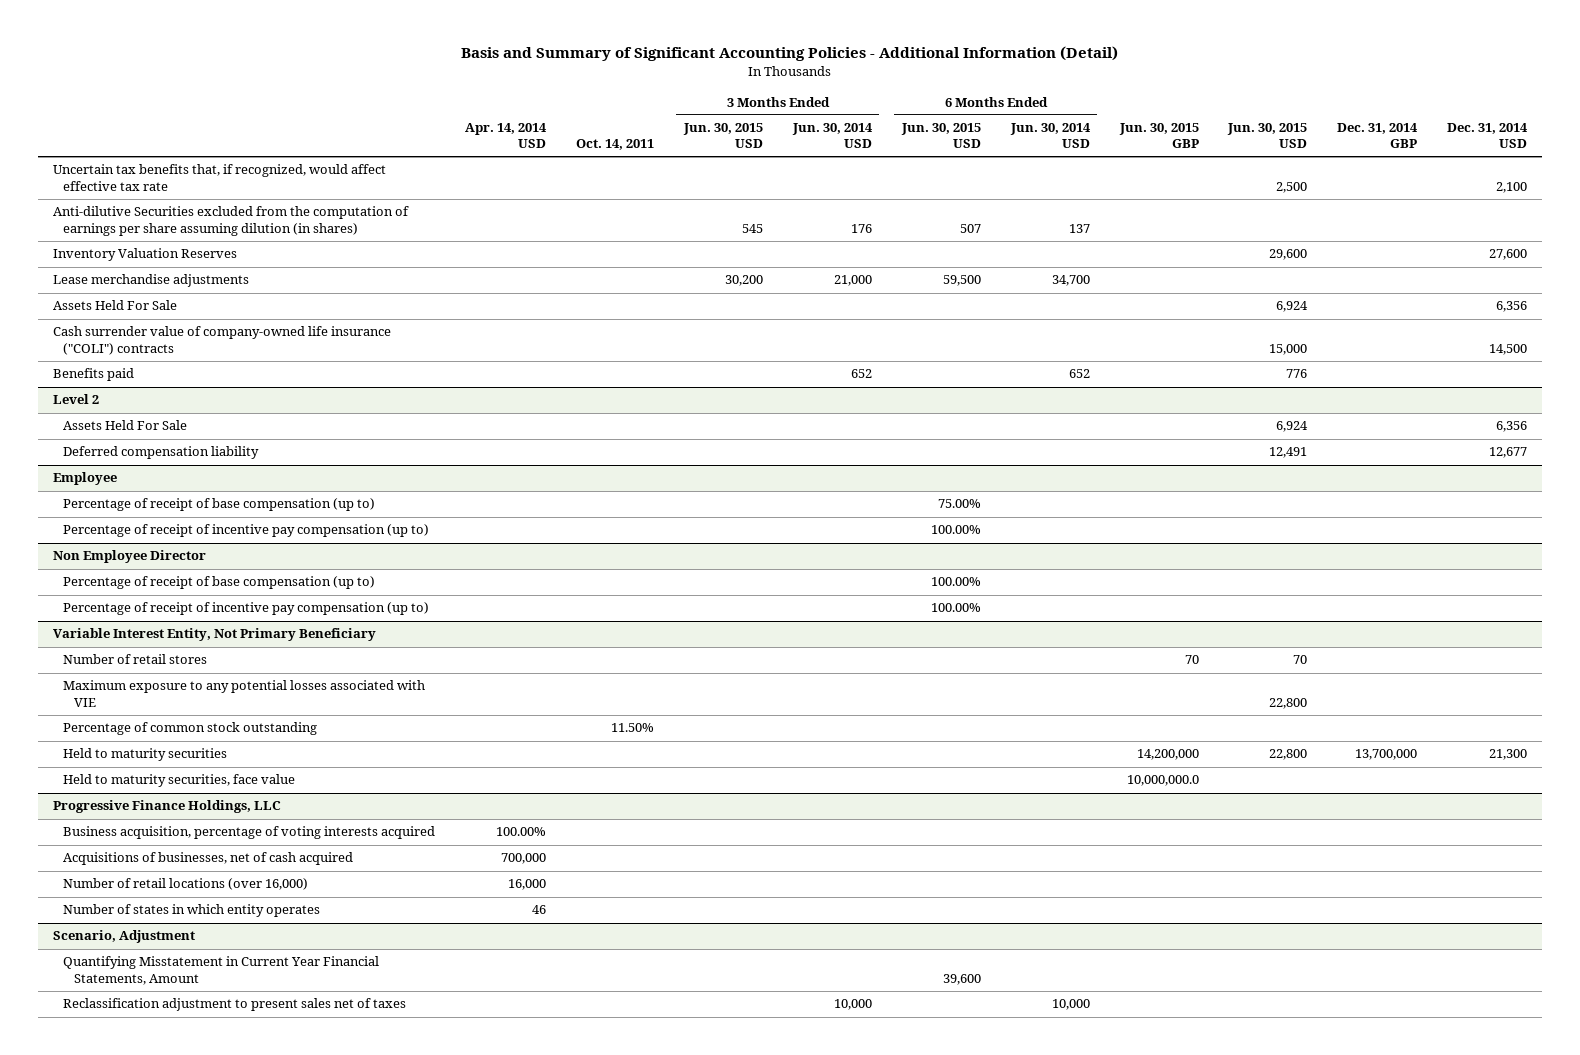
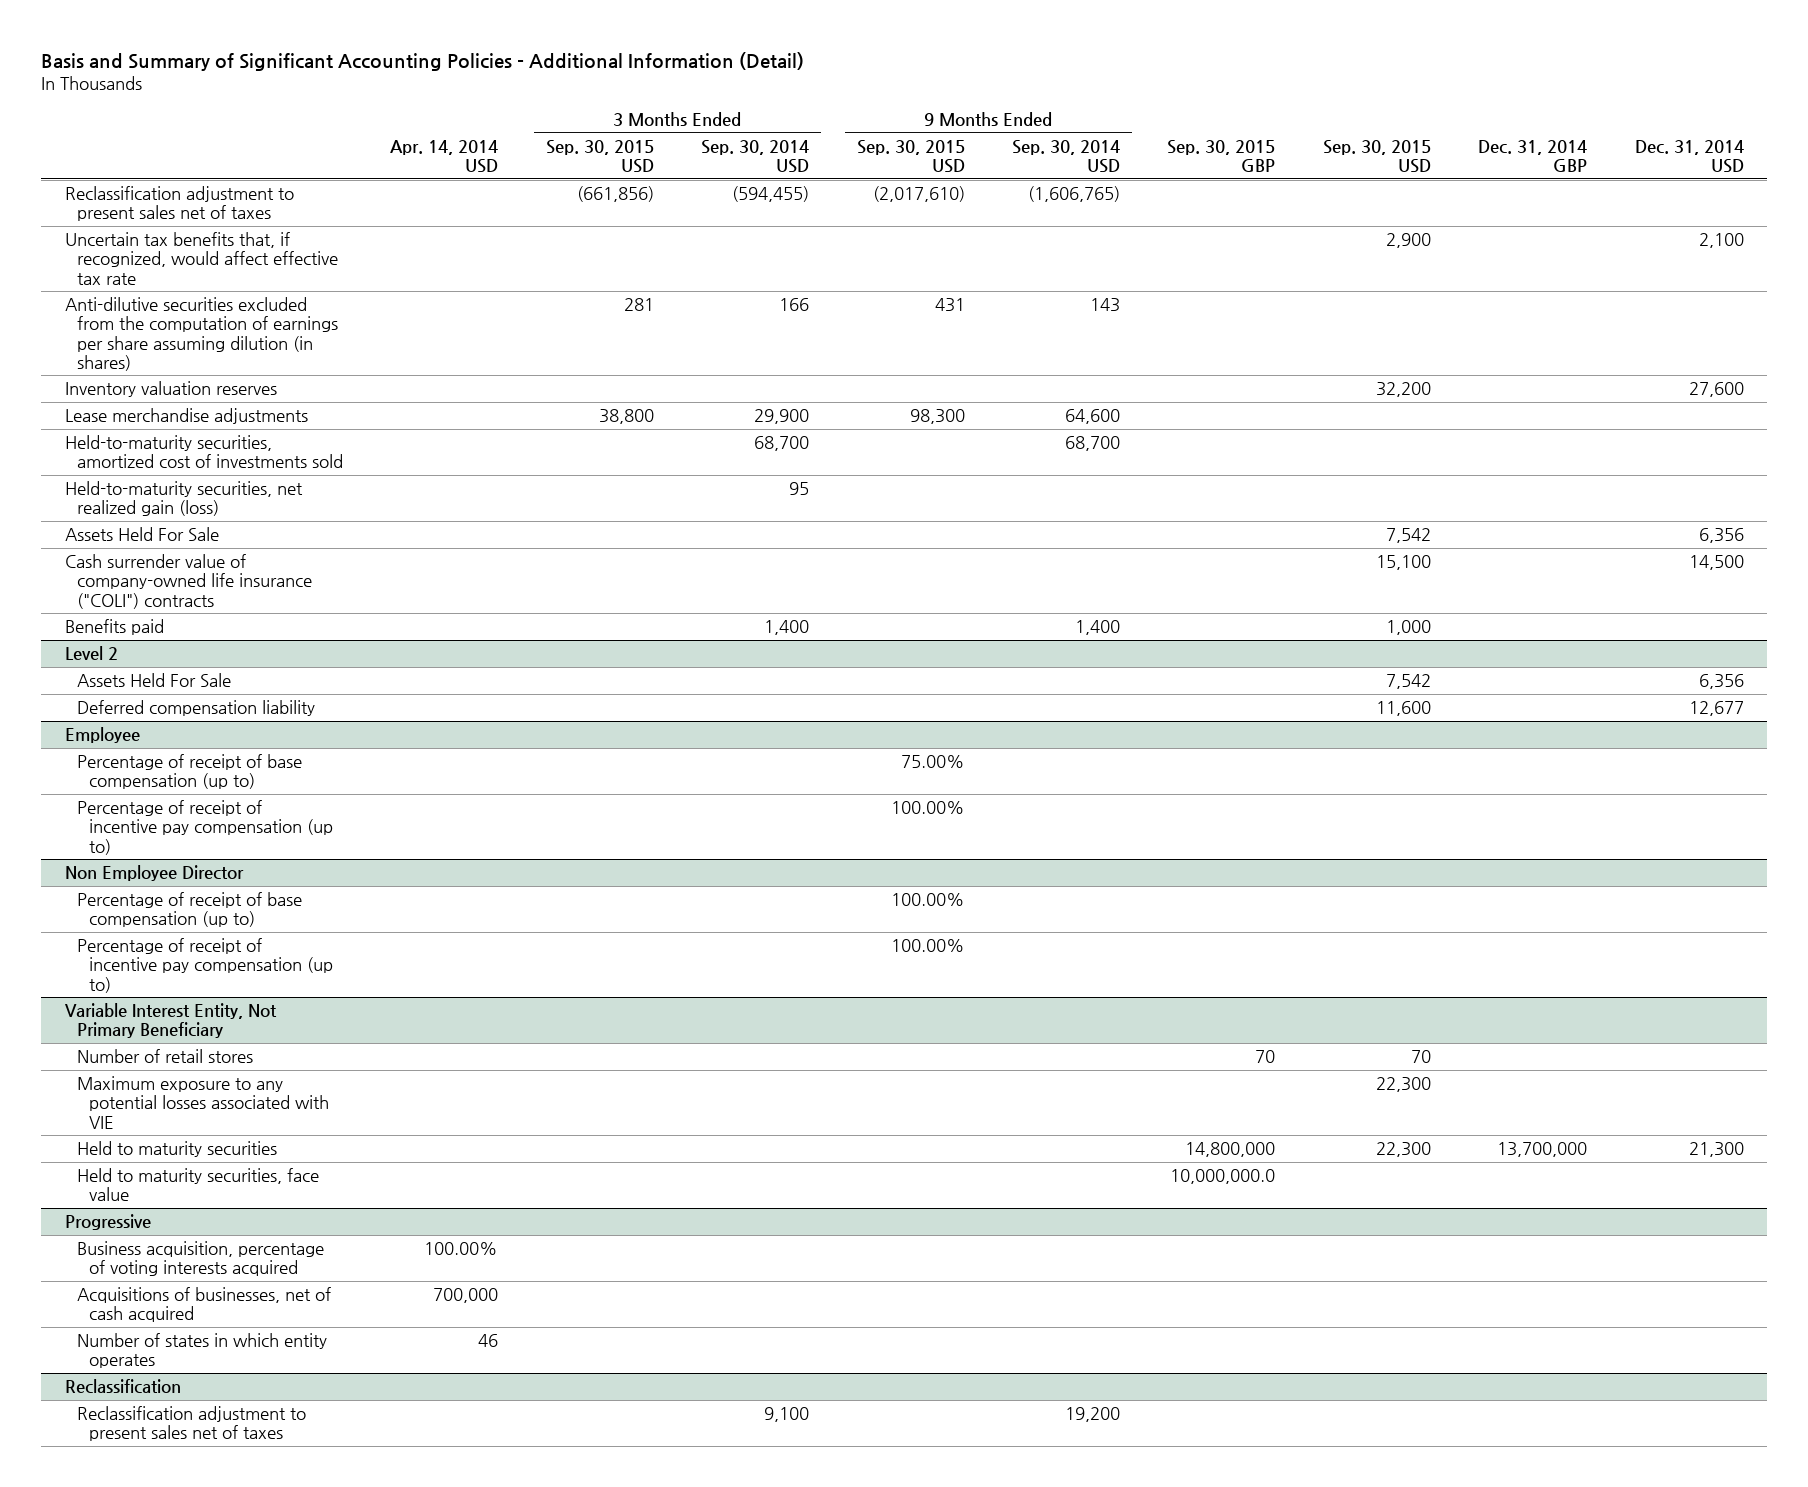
- | Apr. 14, 2014 USD | Oct. 14, 2011 | 3 Months Ended Jun. 30, 2015 USD | 3 Months Ended Jun. 30, 2014 USD | 6 Months Ended Jun. 30, 2015 USD | 6 Months Ended Jun. 30, 2014 USD | Jun. 30, 2015 GBP | Jun. 30, 2015 USD | Dec. 31, 2014 GBP | Dec. 31, 2014 USD
+ | Apr. 14, 2014 USD | 3 Months Ended Sep. 30, 2015 USD | 3 Months Ended Sep. 30, 2014 USD | 9 Months Ended Sep. 30, 2015 USD | 9 Months Ended Sep. 30, 2014 USD | Sep. 30, 2015 GBP | Sep. 30, 2015 USD | Dec. 31, 2014 GBP | Dec. 31, 2014 USD
+ Reclassification adjustment to present sales net of taxes | | (661,856) | (594,455) | (2,017,610) | (1,606,765) | | | |
- Anti-dilutive Securities excluded from the computation of earnings per share assuming dilution (in shares) | | | 545 | 176 | 507 | 137 | | | |
- Inventory Valuation Reserves | | | | | | | | 29,600 | | 27,600
+ Anti-dilutive securities excluded from the computation of earnings per share assuming dilution (in shares) | | 281 | 166 | 431 | 143 | | | |
+ Inventory valuation reserves | | | | | | | 32,200 | | 27,600
+ Held-to-maturity securities, amortized cost of investments sold | | | 68,700 | | 68,700 | | | |
+ Held-to-maturity securities, net realized gain (loss) | | | 95 | | | | | |
@ Variable Interest Entity, Not Primary Beneficiary
- Percentage of common stock outstanding | | 11.50% | | | | | | | |
- Progressive Finance Holdings, LLC
+ Progressive
- Number of retail locations (over 16,000) | 16,000 | | | | | | | | |
- Scenario, Adjustment
- Quantifying Misstatement in Current Year Financial Statements, Amount | | | | | 39,600 | | | | |
- Reclassification adjustment to present sales net of taxes | | | | 10,000 | | 10,000 | | | |
+ Reclassification
+ Reclassification adjustment to present sales net of taxes | | | 9,100 | | 19,200 | | | |

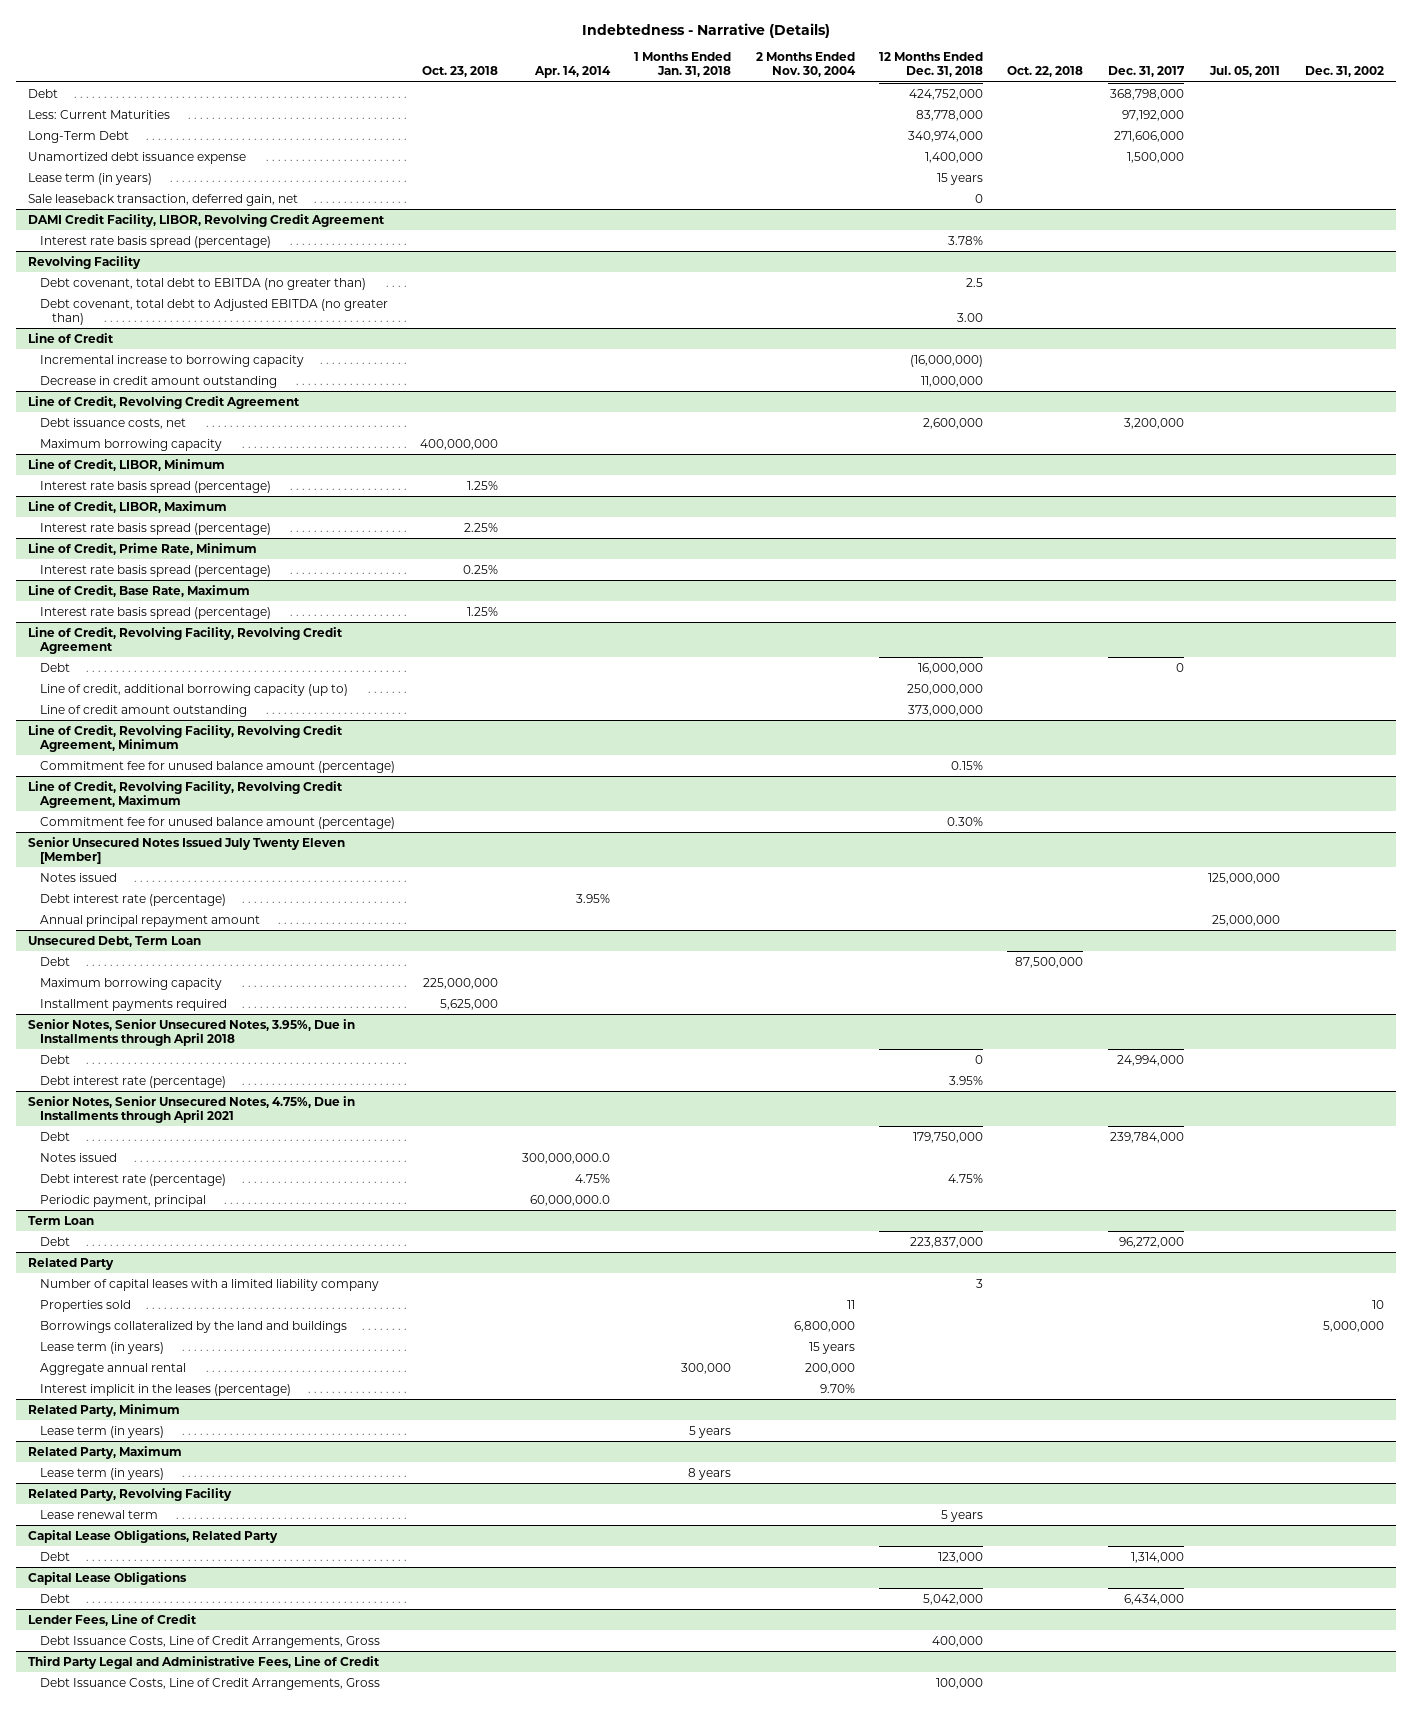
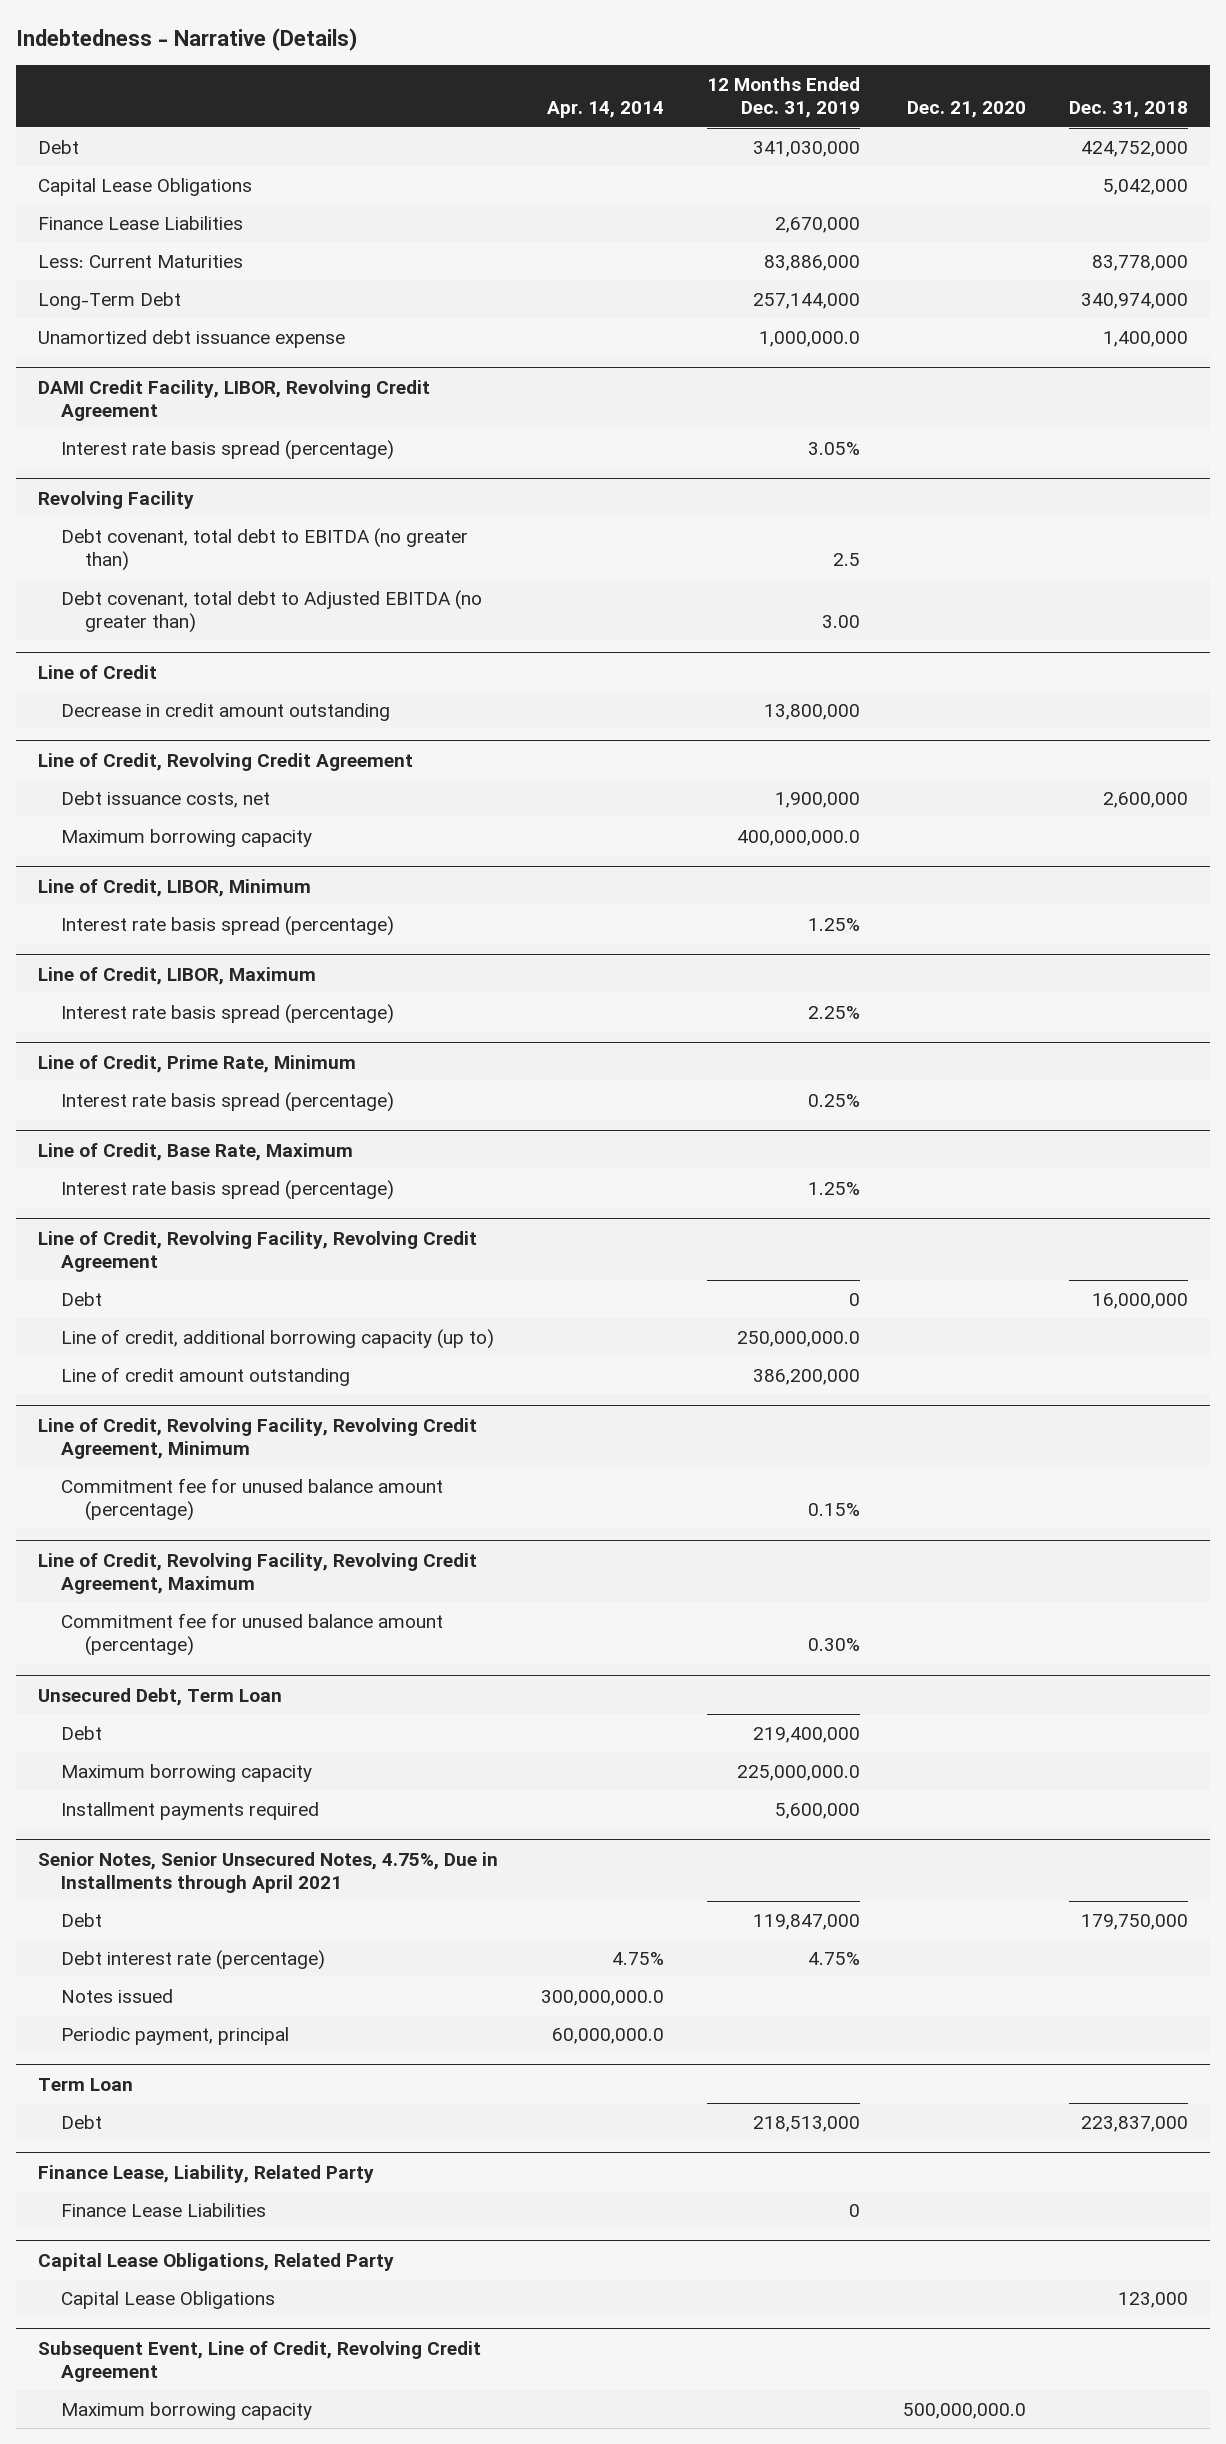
- | Oct. 23, 2018 | Apr. 14, 2014 | 1 Months Ended Jan. 31, 2018 | 2 Months Ended Nov. 30, 2004 | 12 Months Ended Dec. 31, 2018 | Oct. 22, 2018 | Dec. 31, 2017 | Jul. 05, 2011 | Dec. 31, 2002
+ | Apr. 14, 2014 | 12 Months Ended Dec. 31, 2019 | Dec. 21, 2020 | Dec. 31, 2018
+ Capital Lease Obligations | | | | 5,042,000
+ Finance Lease Liabilities | | 2,670,000 | |
- Lease term (in years) | | | | | 15 years | | | |
- Sale leaseback transaction, deferred gain, net | | | | | 0 | | | |
@ Line of Credit
- Incremental increase to borrowing capacity | | | | | (16,000,000) | | | |
- Senior Unsecured Notes Issued July Twenty Eleven [Member]
- Notes issued | | | | | | | | 125,000,000 |
- Debt interest rate (percentage) | | 3.95% | | | | | | |
- Annual principal repayment amount | | | | | | | | 25,000,000 |
- Senior Notes, Senior Unsecured Notes, 3.95%, Due in Installments through April 2018
- Debt | | | | | 0 | | 24,994,000 | |
- Debt interest rate (percentage) | | | | | 3.95% | | | |
@ Senior Notes, Senior Unsecured Notes, 4.75%, Due in Installments through April 2021
moved down: Notes issued | 300,000,000.0 | | |
- Related Party
- Number of capital leases with a limited liability company | | | | | 3 | | | |
- Properties sold | | | | 11 | | | | | 10
- Borrowings collateralized by the land and buildings | | | | 6,800,000 | | | | | 5,000,000
- Lease term (in years) | | | | 15 years | | | | |
- Aggregate annual rental | | | 300,000 | 200,000 | | | | |
- Interest implicit in the leases (percentage) | | | | 9.70% | | | | |
- Related Party, Minimum
- Lease term (in years) | | | 5 years | | | | | |
- Related Party, Maximum
- Lease term (in years) | | | 8 years | | | | | |
- Related Party, Revolving Facility
- Lease renewal term | | | | | 5 years | | | |
+ Finance Lease, Liability, Related Party
+ Finance Lease Liabilities | | 0 | |
@ Capital Lease Obligations, Related Party
- Debt | | | | | 123,000 | | 1,314,000 | |
- Capital Lease Obligations
- Debt | | | | | 5,042,000 | | 6,434,000 | |
- Lender Fees, Line of Credit
- Debt Issuance Costs, Line of Credit Arrangements, Gross | | | | | 400,000 | | | |
- Third Party Legal and Administrative Fees, Line of Credit
- Debt Issuance Costs, Line of Credit Arrangements, Gross | | | | | 100,000 | | | |
@ Capital Lease Obligations, Related Party
+ Capital Lease Obligations | | | | 123,000
+ Subsequent Event, Line of Credit, Revolving Credit Agreement
+ Maximum borrowing capacity | | | 500,000,000.0 |

